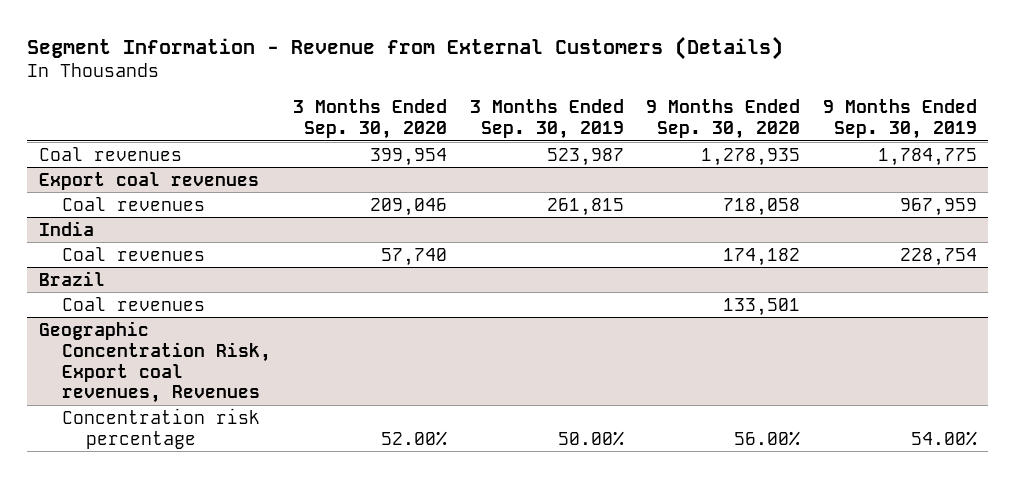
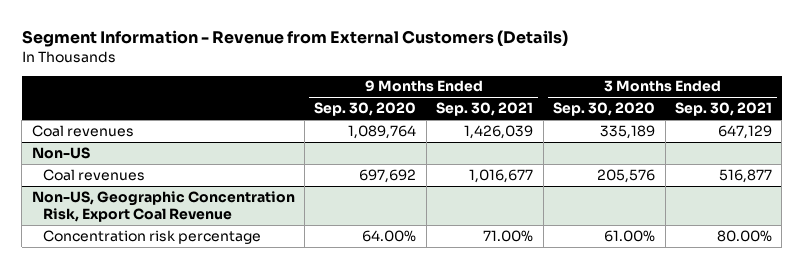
- | 3 Months Ended Sep. 30, 2020 | 3 Months Ended Sep. 30, 2019 | 9 Months Ended Sep. 30, 2020 | 9 Months Ended Sep. 30, 2019
+ | 9 Months Ended Sep. 30, 2020 | 9 Months Ended Sep. 30, 2021 | 3 Months Ended Sep. 30, 2020 | 3 Months Ended Sep. 30, 2021
- Coal revenues | 399,954 | 523,987 | 1,278,935 | 1,784,775
- Export coal revenues
- Coal revenues | 209,046 | 261,815 | 718,058 | 967,959
- India
- Coal revenues | 57,740 | | 174,182 | 228,754
- Brazil
- Coal revenues | | | 133,501 |
- Geographic Concentration Risk, Export coal revenues, Revenues
- Concentration risk percentage | 52.00% | 50.00% | 56.00% | 54.00%
+ Coal revenues | 1,089,764 | 1,426,039 | 335,189 | 647,129
+ Non-US
+ Coal revenues | 697,692 | 1,016,677 | 205,576 | 516,877
+ Non-US, Geographic Concentration Risk, Export Coal Revenue
+ Concentration risk percentage | 64.00% | 71.00% | 61.00% | 80.00%

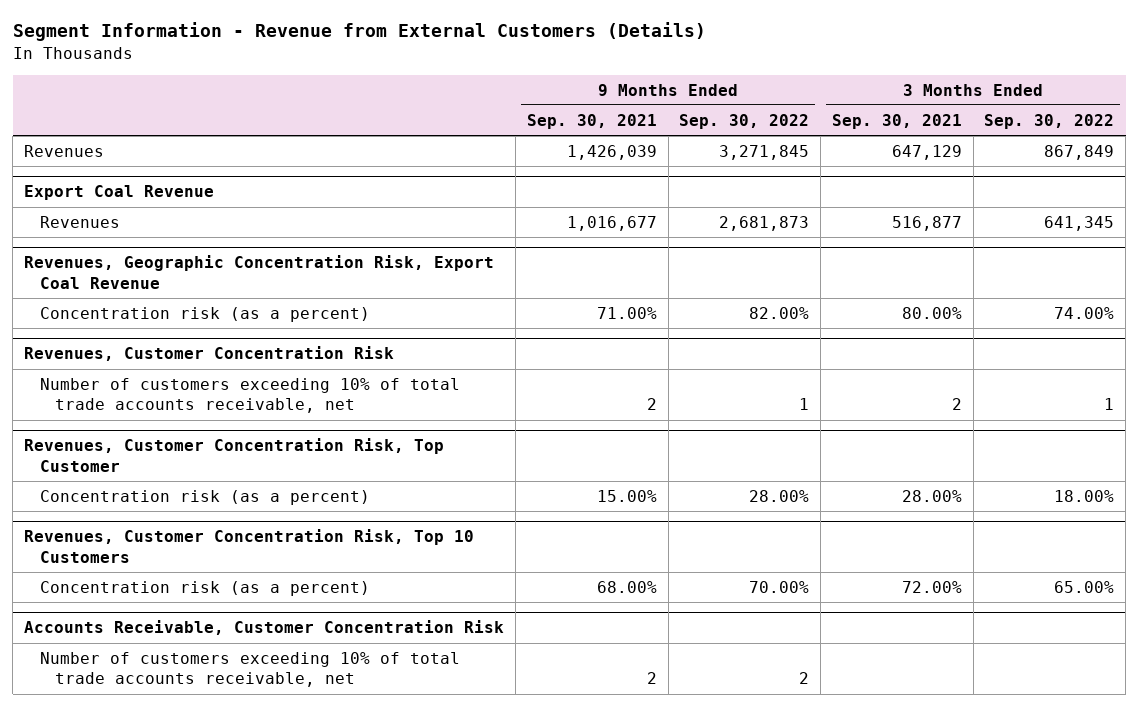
- | 9 Months Ended Sep. 30, 2020 | 9 Months Ended Sep. 30, 2021 | 3 Months Ended Sep. 30, 2020 | 3 Months Ended Sep. 30, 2021
+ | 9 Months Ended Sep. 30, 2021 | 9 Months Ended Sep. 30, 2022 | 3 Months Ended Sep. 30, 2021 | 3 Months Ended Sep. 30, 2022
- Coal revenues | 1,089,764 | 1,426,039 | 335,189 | 647,129
- Non-US
- Coal revenues | 697,692 | 1,016,677 | 205,576 | 516,877
- Non-US, Geographic Concentration Risk, Export Coal Revenue
- Concentration risk percentage | 64.00% | 71.00% | 61.00% | 80.00%
+ Revenues | 1,426,039 | 3,271,845 | 647,129 | 867,849
+ Export Coal Revenue
+ Revenues | 1,016,677 | 2,681,873 | 516,877 | 641,345
+ Revenues, Geographic Concentration Risk, Export Coal Revenue
+ Concentration risk (as a percent) | 71.00% | 82.00% | 80.00% | 74.00%
+ Revenues, Customer Concentration Risk
+ Number of customers exceeding 10% of total trade accounts receivable, net | 2 | 1 | 2 | 1
+ Revenues, Customer Concentration Risk, Top Customer
+ Concentration risk (as a percent) | 15.00% | 28.00% | 28.00% | 18.00%
+ Revenues, Customer Concentration Risk, Top 10 Customers
+ Concentration risk (as a percent) | 68.00% | 70.00% | 72.00% | 65.00%
+ Accounts Receivable, Customer Concentration Risk
+ Number of customers exceeding 10% of total trade accounts receivable, net | 2 | 2 | |

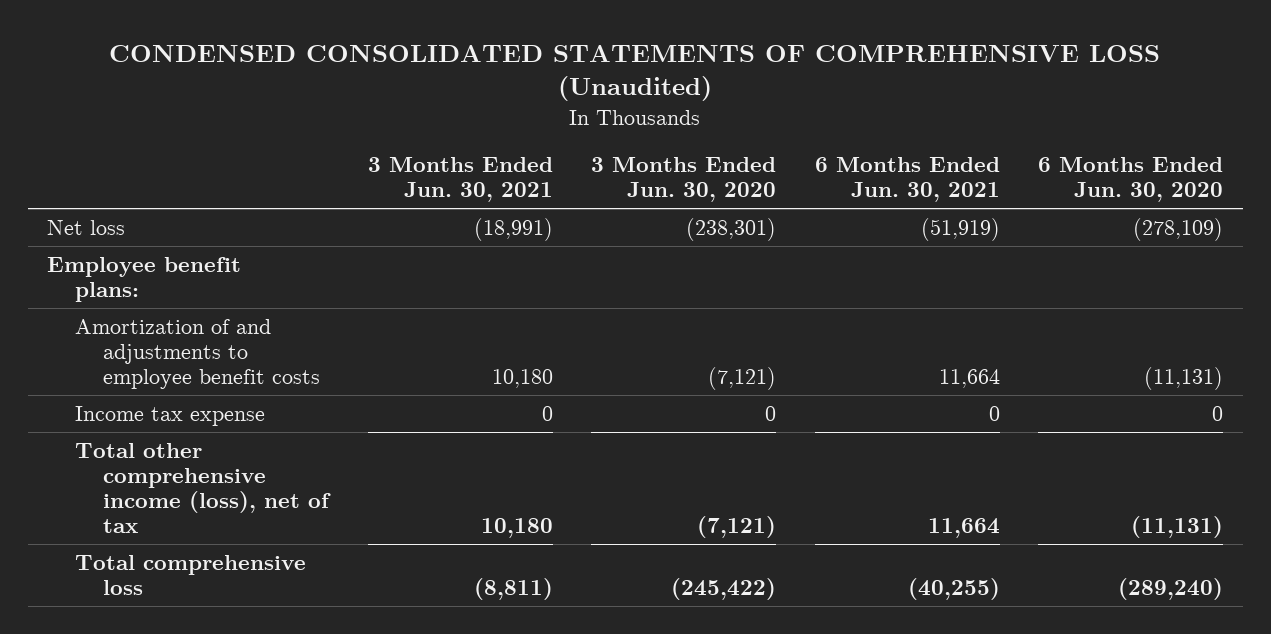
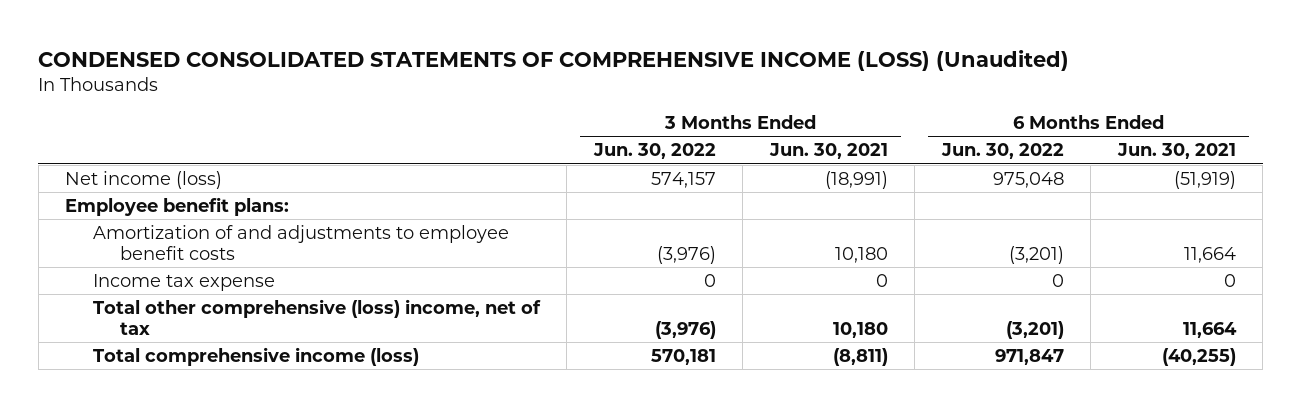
- CONDENSED CONSOLIDATED STATEMENTS OF COMPREHENSIVE LOSS (Unaudited)
+ CONDENSED CONSOLIDATED STATEMENTS OF COMPREHENSIVE INCOME (LOSS) (Unaudited)
- | 3 Months Ended Jun. 30, 2021 | 3 Months Ended Jun. 30, 2020 | 6 Months Ended Jun. 30, 2021 | 6 Months Ended Jun. 30, 2020
+ | 3 Months Ended Jun. 30, 2022 | 3 Months Ended Jun. 30, 2021 | 6 Months Ended Jun. 30, 2022 | 6 Months Ended Jun. 30, 2021
- Net loss | (18,991) | (238,301) | (51,919) | (278,109)
+ Net income (loss) | 574,157 | (18,991) | 975,048 | (51,919)
- Total other comprehensive income (loss), net of tax | 10,180 | (7,121) | 11,664 | (11,131)
- Total comprehensive loss | (8,811) | (245,422) | (40,255) | (289,240)
+ Total other comprehensive (loss) income, net of tax | (3,976) | 10,180 | (3,201) | 11,664
+ Total comprehensive income (loss) | 570,181 | (8,811) | 971,847 | (40,255)

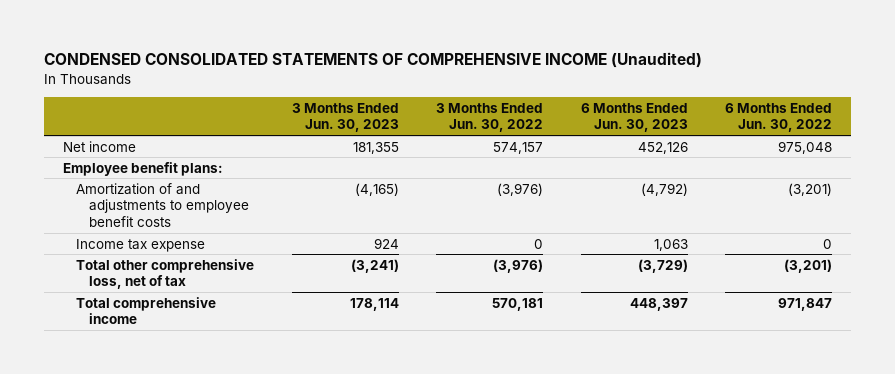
- CONDENSED CONSOLIDATED STATEMENTS OF COMPREHENSIVE INCOME (LOSS) (Unaudited)
+ CONDENSED CONSOLIDATED STATEMENTS OF COMPREHENSIVE INCOME (Unaudited)
- | 3 Months Ended Jun. 30, 2022 | 3 Months Ended Jun. 30, 2021 | 6 Months Ended Jun. 30, 2022 | 6 Months Ended Jun. 30, 2021
+ | 3 Months Ended Jun. 30, 2023 | 3 Months Ended Jun. 30, 2022 | 6 Months Ended Jun. 30, 2023 | 6 Months Ended Jun. 30, 2022
- Net income (loss) | 574,157 | (18,991) | 975,048 | (51,919)
+ Net income | 181,355 | 574,157 | 452,126 | 975,048
- Total other comprehensive (loss) income, net of tax | (3,976) | 10,180 | (3,201) | 11,664
- Total comprehensive income (loss) | 570,181 | (8,811) | 971,847 | (40,255)
+ Total other comprehensive loss, net of tax | (3,241) | (3,976) | (3,729) | (3,201)
+ Total comprehensive income | 178,114 | 570,181 | 448,397 | 971,847

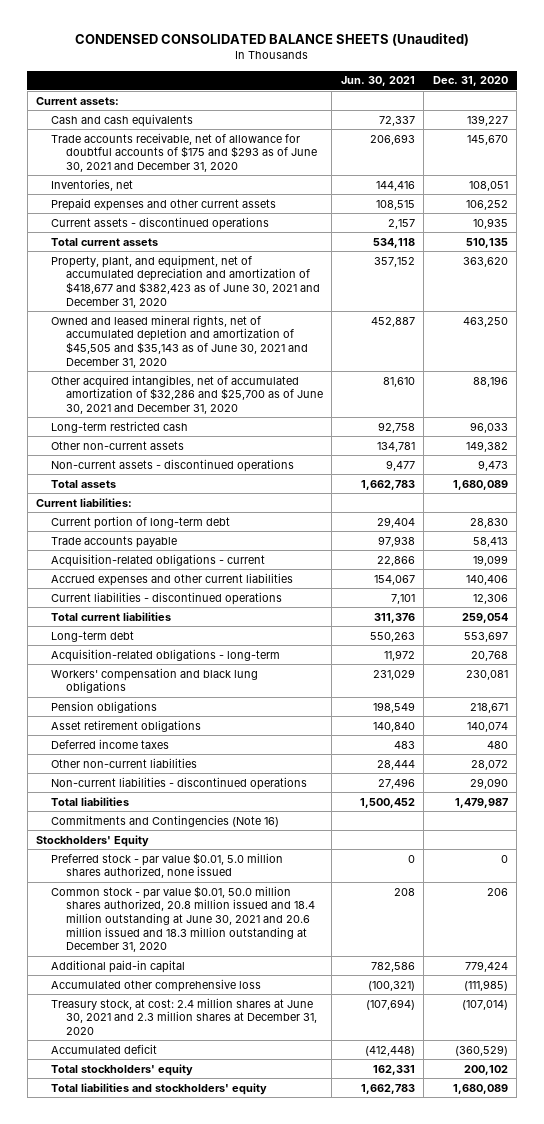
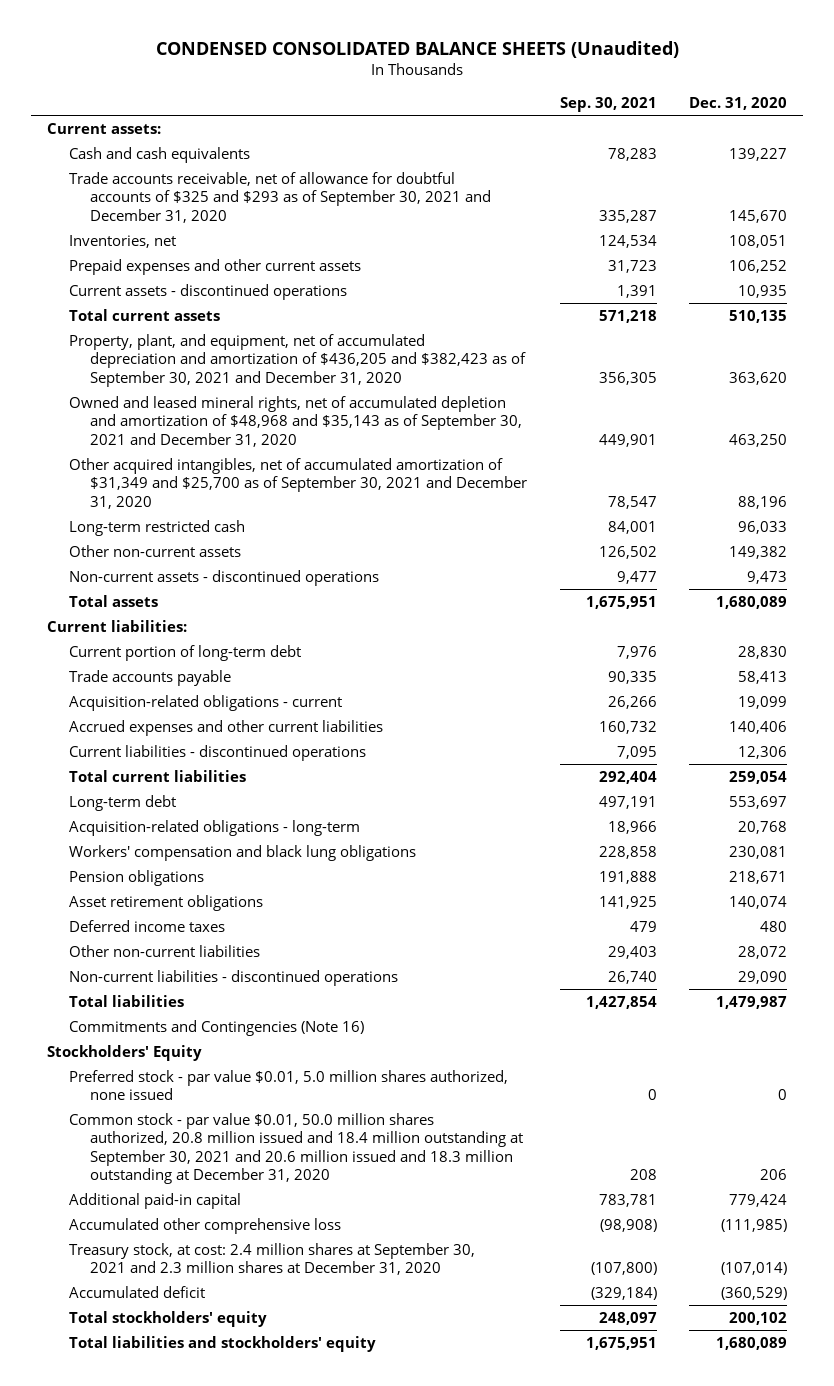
- | Jun. 30, 2021 | Dec. 31, 2020
+ | Sep. 30, 2021 | Dec. 31, 2020
- Trade accounts receivable, net of allowance for doubtful accounts of $175 and $293 as of June 30, 2021 and December 31, 2020 | 206,693 | 145,670
+ Trade accounts receivable, net of allowance for doubtful accounts of $325 and $293 as of September 30, 2021 and December 31, 2020 | 335,287 | 145,670
- Property, plant, and equipment, net of accumulated depreciation and amortization of $418,677 and $382,423 as of June 30, 2021 and December 31, 2020 | 357,152 | 363,620
- Owned and leased mineral rights, net of accumulated depletion and amortization of $45,505 and $35,143 as of June 30, 2021 and December 31, 2020 | 452,887 | 463,250
- Other acquired intangibles, net of accumulated amortization of $32,286 and $25,700 as of June 30, 2021 and December 31, 2020 | 81,610 | 88,196
+ Property, plant, and equipment, net of accumulated depreciation and amortization of $436,205 and $382,423 as of September 30, 2021 and December 31, 2020 | 356,305 | 363,620
+ Owned and leased mineral rights, net of accumulated depletion and amortization of $48,968 and $35,143 as of September 30, 2021 and December 31, 2020 | 449,901 | 463,250
+ Other acquired intangibles, net of accumulated amortization of $31,349 and $25,700 as of September 30, 2021 and December 31, 2020 | 78,547 | 88,196
- Common stock - par value $0.01, 50.0 million shares authorized, 20.8 million issued and 18.4 million outstanding at June 30, 2021 and 20.6 million issued and 18.3 million outstanding at December 31, 2020 | 208 | 206
+ Common stock - par value $0.01, 50.0 million shares authorized, 20.8 million issued and 18.4 million outstanding at September 30, 2021 and 20.6 million issued and 18.3 million outstanding at December 31, 2020 | 208 | 206
- Treasury stock, at cost: 2.4 million shares at June 30, 2021 and 2.3 million shares at December 31, 2020 | (107,694) | (107,014)
+ Treasury stock, at cost: 2.4 million shares at September 30, 2021 and 2.3 million shares at December 31, 2020 | (107,800) | (107,014)

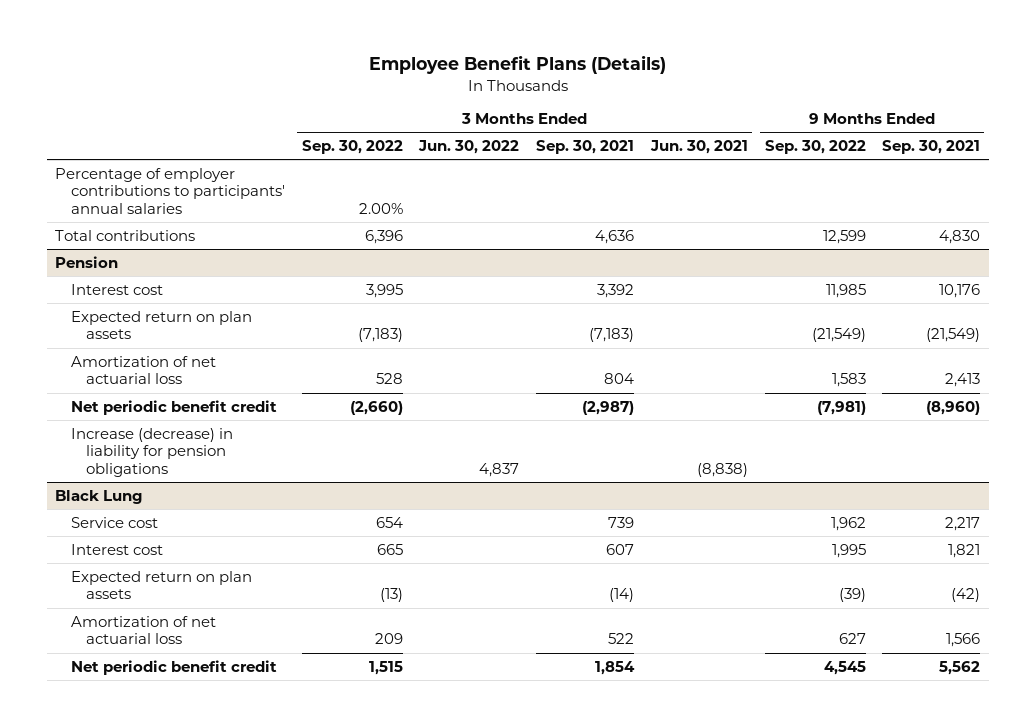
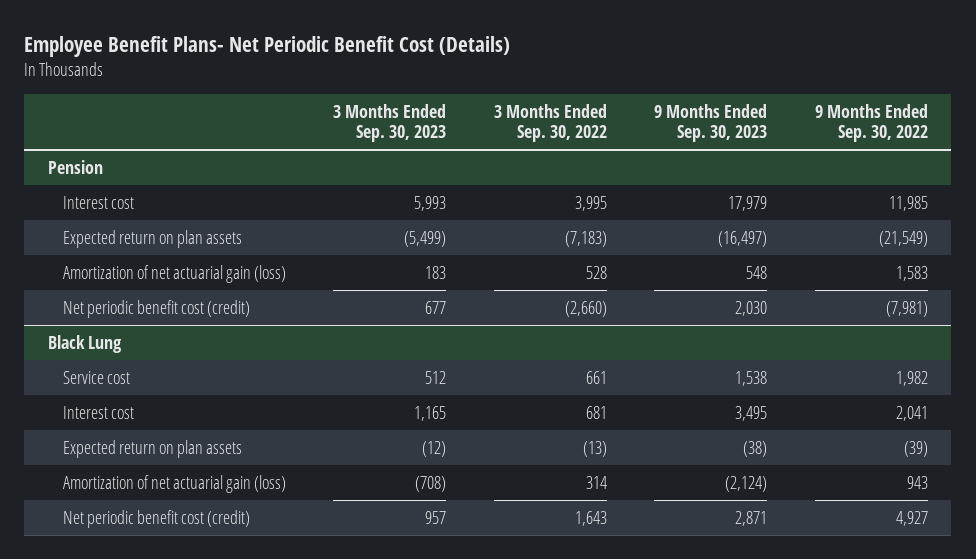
- Employee Benefit Plans (Details)
+ Employee Benefit Plans- Net Periodic Benefit Cost (Details)
- | 3 Months Ended Sep. 30, 2022 | 3 Months Ended Jun. 30, 2022 | 3 Months Ended Sep. 30, 2021 | 3 Months Ended Jun. 30, 2021 | 9 Months Ended Sep. 30, 2022 | 9 Months Ended Sep. 30, 2021
+ | 3 Months Ended Sep. 30, 2023 | 3 Months Ended Sep. 30, 2022 | 9 Months Ended Sep. 30, 2023 | 9 Months Ended Sep. 30, 2022
- Percentage of employer contributions to participants' annual salaries | 2.00% | | | | |
- Total contributions | 6,396 | | 4,636 | | 12,599 | 4,830
@ Pension
- Amortization of net actuarial loss | 528 | | 804 | | 1,583 | 2,413
- Net periodic benefit credit | (2,660) | | (2,987) | | (7,981) | (8,960)
- Increase (decrease) in liability for pension obligations | | 4,837 | | (8,838) | |
+ Amortization of net actuarial gain (loss) | 183 | 528 | 548 | 1,583
+ Net periodic benefit cost (credit) | 677 | (2,660) | 2,030 | (7,981)
@ Black Lung
- Service cost | 654 | | 739 | | 1,962 | 2,217
- Interest cost | 665 | | 607 | | 1,995 | 1,821
+ Service cost | 512 | 661 | 1,538 | 1,982
+ Interest cost | 1,165 | 681 | 3,495 | 2,041
- Amortization of net actuarial loss | 209 | | 522 | | 627 | 1,566
- Net periodic benefit credit | 1,515 | | 1,854 | | 4,545 | 5,562
+ Amortization of net actuarial gain (loss) | (708) | 314 | (2,124) | 943
+ Net periodic benefit cost (credit) | 957 | 1,643 | 2,871 | 4,927

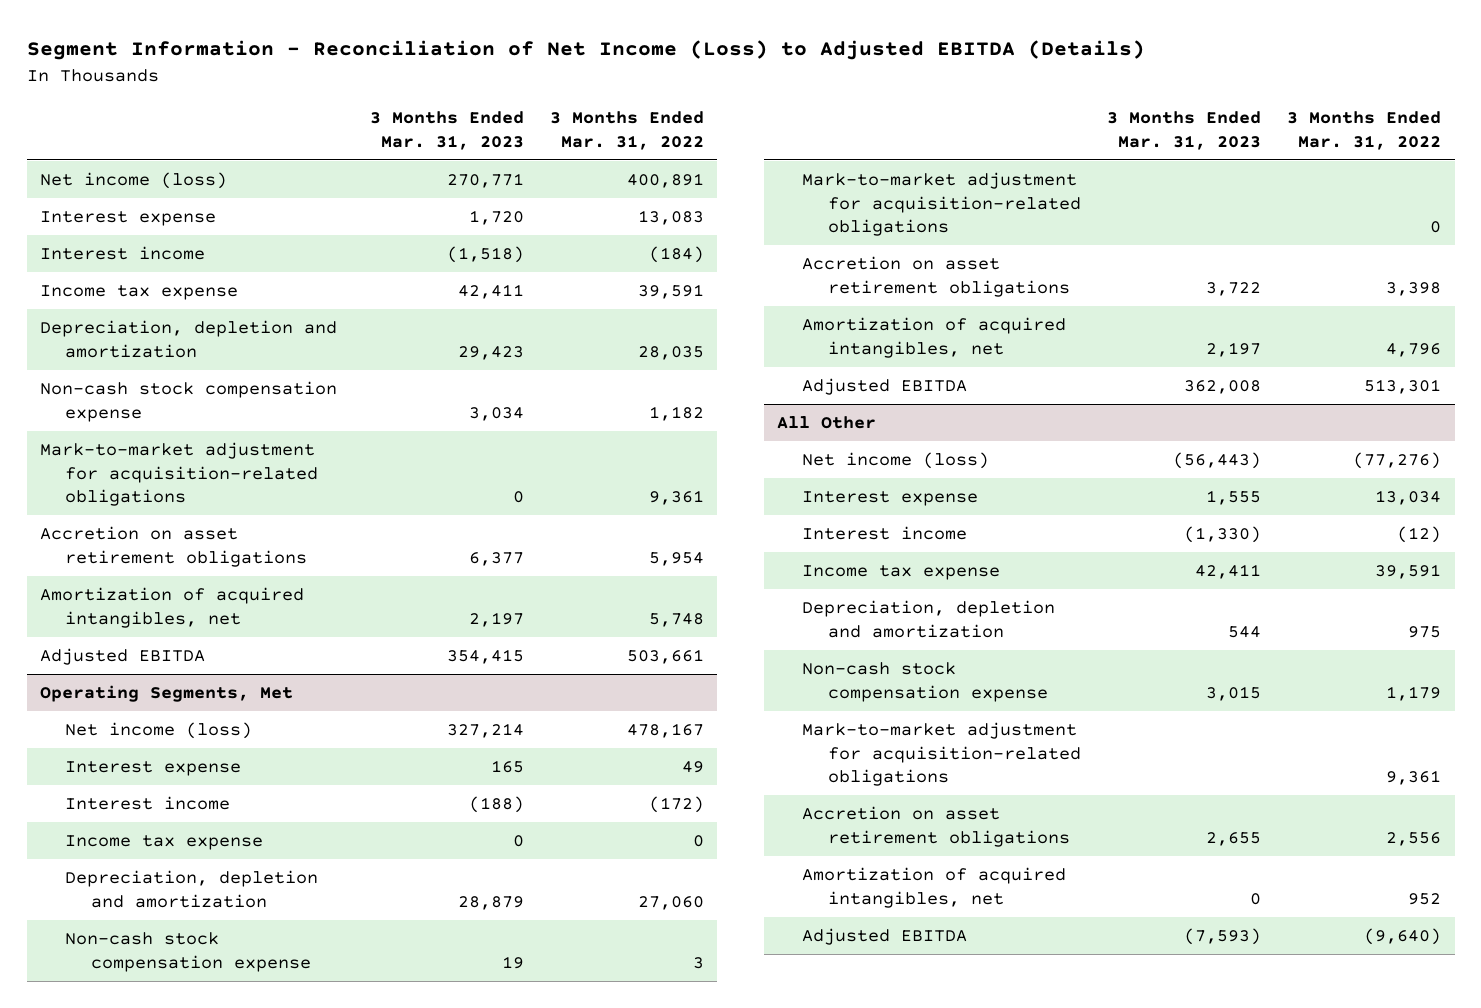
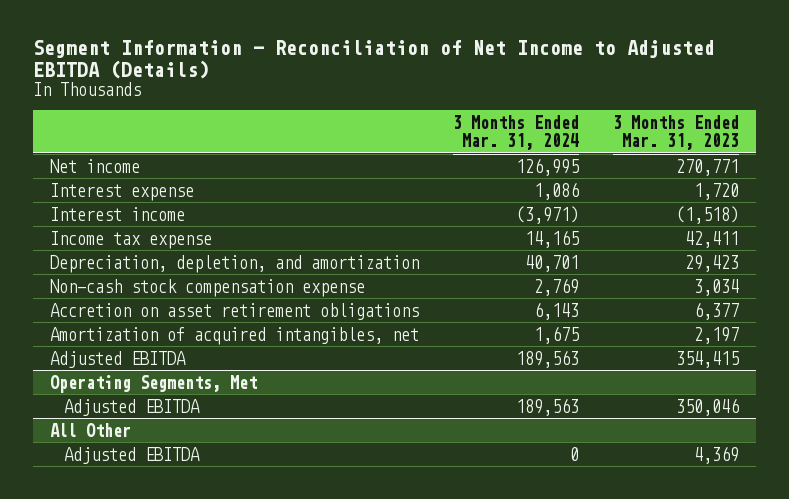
- Segment Information - Reconciliation of Net Income (Loss) to Adjusted EBITDA (Details)
+ Segment Information - Reconciliation of Net Income to Adjusted EBITDA (Details)
- | 3 Months Ended Mar. 31, 2023 | 3 Months Ended Mar. 31, 2022
+ | 3 Months Ended Mar. 31, 2024 | 3 Months Ended Mar. 31, 2023
- Net income (loss) | 270,771 | 400,891
+ Net income | 126,995 | 270,771
- Depreciation, depletion and amortization | 29,423 | 28,035
+ Depreciation, depletion, and amortization | 40,701 | 29,423
- Mark-to-market adjustment for acquisition-related obligations | 0 | 9,361
@ Operating Segments, Met
- Net income (loss) | 327,214 | 478,167
- Interest expense | 165 | 49
- Interest income | (188) | (172)
- Income tax expense | 0 | 0
- Depreciation, depletion and amortization | 28,879 | 27,060
- Non-cash stock compensation expense | 19 | 3
- Mark-to-market adjustment for acquisition-related obligations | | 0
- Accretion on asset retirement obligations | 3,722 | 3,398
- Amortization of acquired intangibles, net | 2,197 | 4,796
- Adjusted EBITDA | 362,008 | 513,301
+ Adjusted EBITDA | 189,563 | 350,046
@ All Other
- Net income (loss) | (56,443) | (77,276)
- Interest expense | 1,555 | 13,034
- Interest income | (1,330) | (12)
- Income tax expense | 42,411 | 39,591
- Depreciation, depletion and amortization | 544 | 975
- Non-cash stock compensation expense | 3,015 | 1,179
- Mark-to-market adjustment for acquisition-related obligations | | 9,361
- Accretion on asset retirement obligations | 2,655 | 2,556
- Amortization of acquired intangibles, net | 0 | 952
- Adjusted EBITDA | (7,593) | (9,640)
+ Adjusted EBITDA | 0 | 4,369

